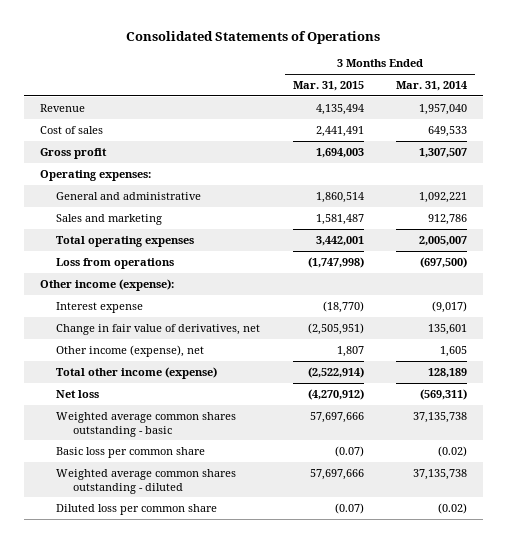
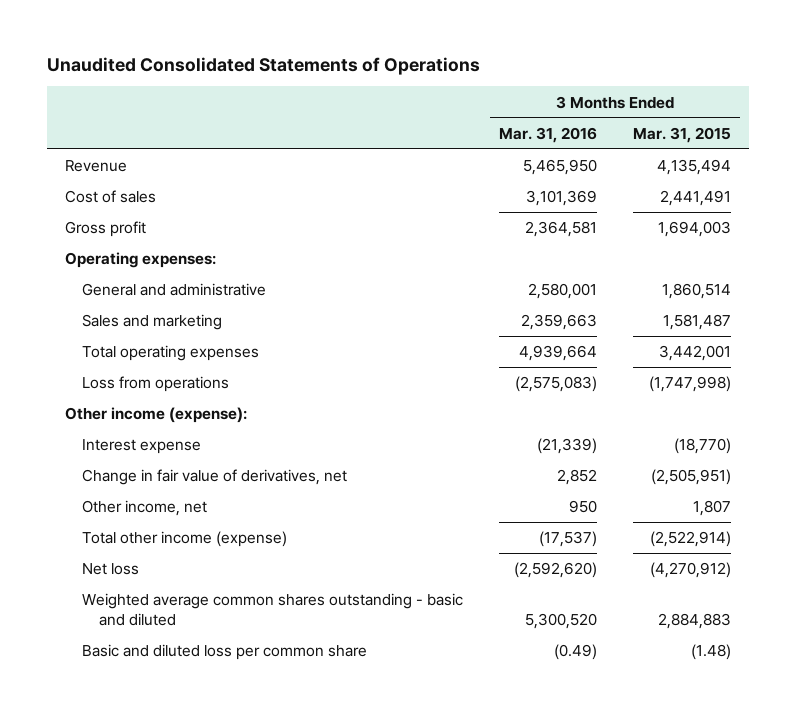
- Consolidated Statements of Operations
+ Unaudited Consolidated Statements of Operations
- | 3 Months Ended Mar. 31, 2015 | 3 Months Ended Mar. 31, 2014
+ | 3 Months Ended Mar. 31, 2016 | 3 Months Ended Mar. 31, 2015
- Other income (expense), net | 1,807 | 1,605
+ Other income, net | 950 | 1,807
- Weighted average common shares outstanding - basic | 57,697,666 | 37,135,738
- Basic loss per common share | (0.07) | (0.02)
- Weighted average common shares outstanding - diluted | 57,697,666 | 37,135,738
- Diluted loss per common share | (0.07) | (0.02)
+ Weighted average common shares outstanding - basic and diluted | 5,300,520 | 2,884,883
+ Basic and diluted loss per common share | (0.49) | (1.48)

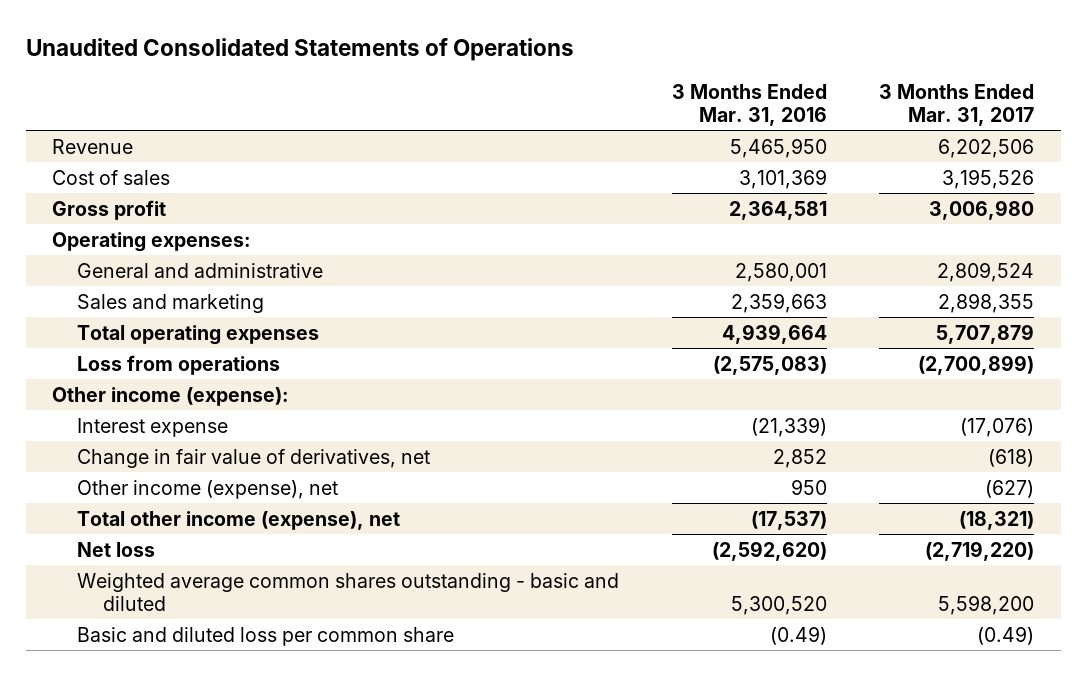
- | 3 Months Ended Mar. 31, 2016 | 3 Months Ended Mar. 31, 2015
+ | 3 Months Ended Mar. 31, 2016 | 3 Months Ended Mar. 31, 2017
- Other income, net | 950 | 1,807
- Total other income (expense) | (17,537) | (2,522,914)
+ Other income (expense), net | 950 | (627)
+ Total other income (expense), net | (17,537) | (18,321)

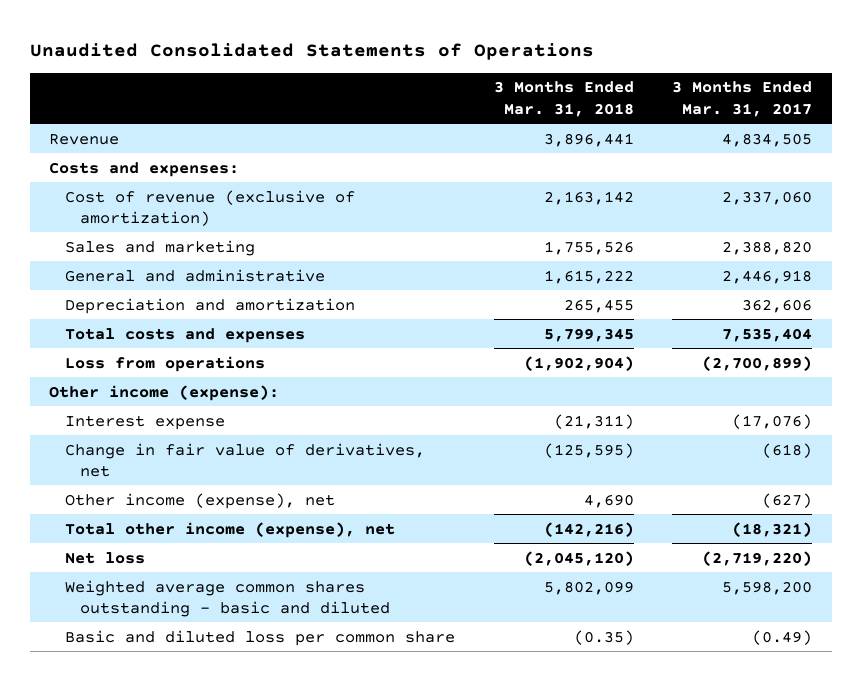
- | 3 Months Ended Mar. 31, 2016 | 3 Months Ended Mar. 31, 2017
+ | 3 Months Ended Mar. 31, 2018 | 3 Months Ended Mar. 31, 2017
- Revenue | 5,465,950 | 6,202,506
- Cost of sales | 3,101,369 | 3,195,526
- Gross profit | 2,364,581 | 3,006,980
- Operating expenses:
- General and administrative | 2,580,001 | 2,809,524
- Sales and marketing | 2,359,663 | 2,898,355
- Total operating expenses | 4,939,664 | 5,707,879
+ Revenue | 3,896,441 | 4,834,505
+ Costs and expenses:
+ Cost of revenue (exclusive of amortization) | 2,163,142 | 2,337,060
+ Sales and marketing | 1,755,526 | 2,388,820
+ General and administrative | 1,615,222 | 2,446,918
+ Depreciation and amortization | 265,455 | 362,606
+ Total costs and expenses | 5,799,345 | 7,535,404

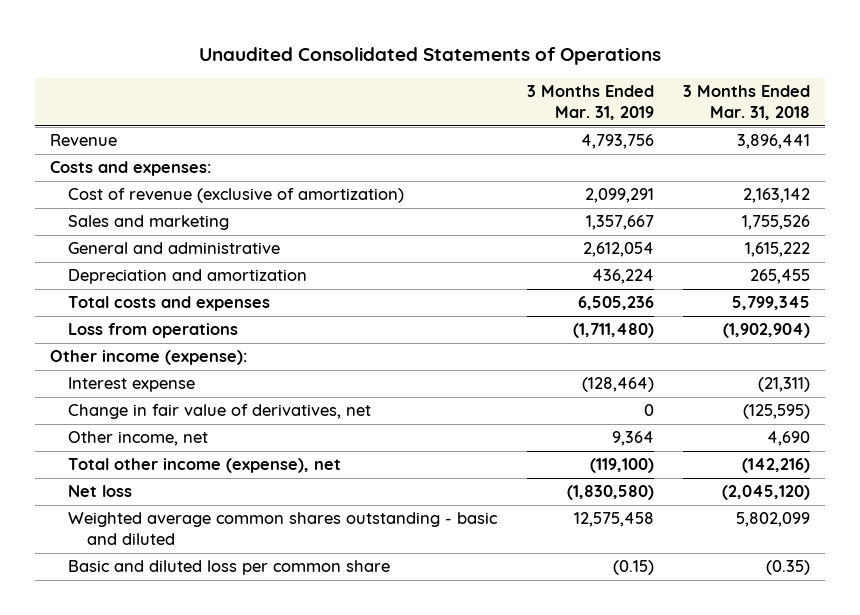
- | 3 Months Ended Mar. 31, 2018 | 3 Months Ended Mar. 31, 2017
+ | 3 Months Ended Mar. 31, 2019 | 3 Months Ended Mar. 31, 2018
- Other income (expense), net | 4,690 | (627)
+ Other income, net | 9,364 | 4,690

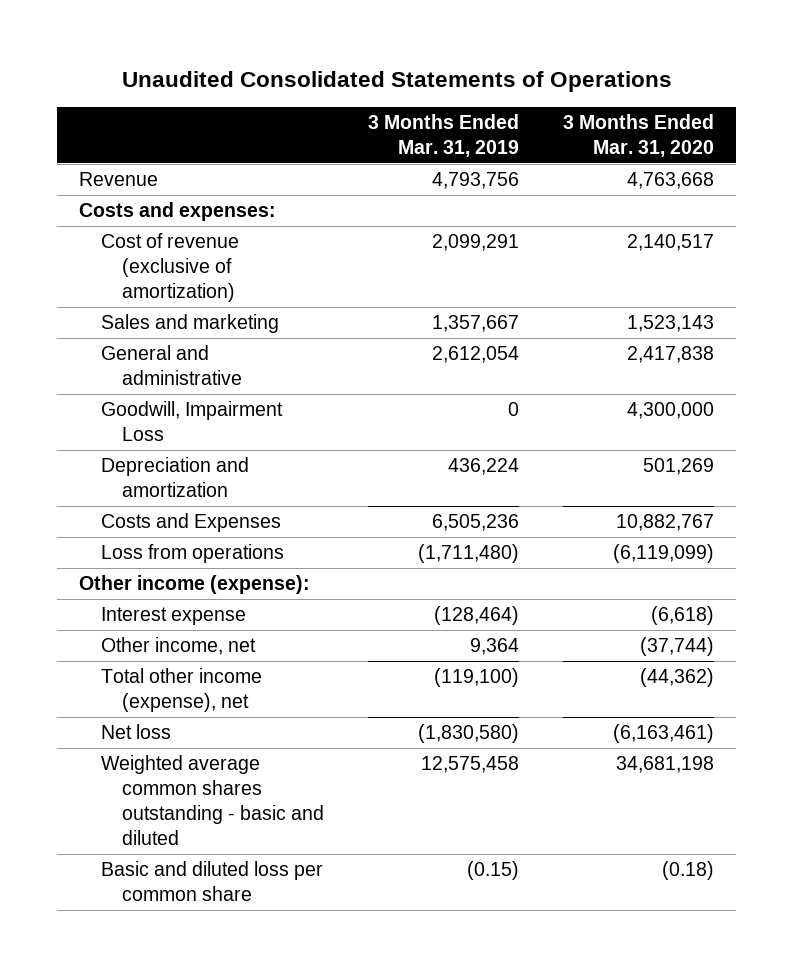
- | 3 Months Ended Mar. 31, 2019 | 3 Months Ended Mar. 31, 2018
+ | 3 Months Ended Mar. 31, 2019 | 3 Months Ended Mar. 31, 2020
+ Goodwill, Impairment Loss | 0 | 4,300,000
- Total costs and expenses | 6,505,236 | 5,799,345
+ Costs and Expenses | 6,505,236 | 10,882,767
- Change in fair value of derivatives, net | 0 | (125,595)

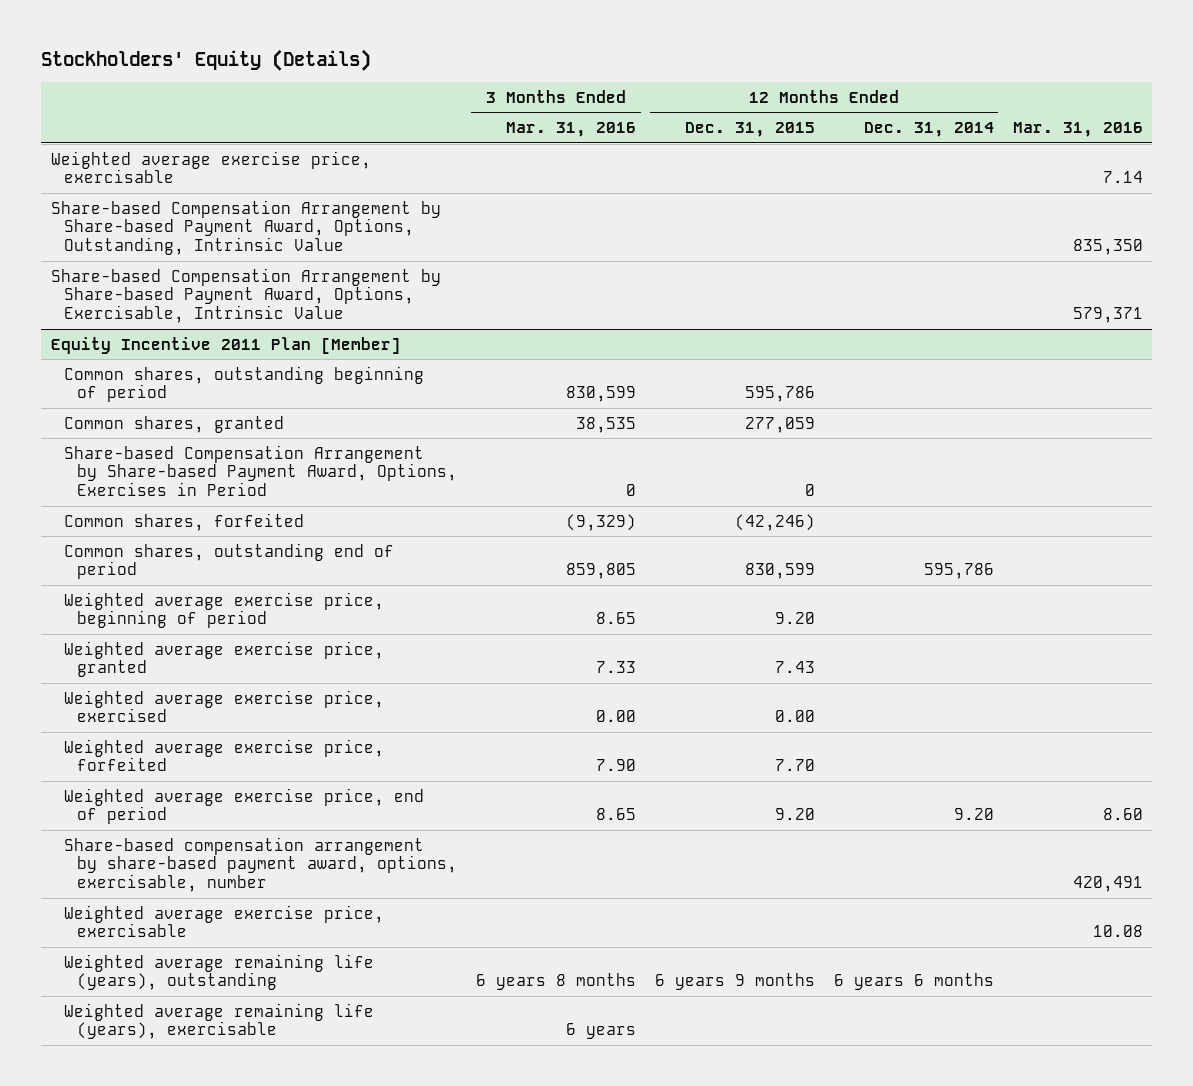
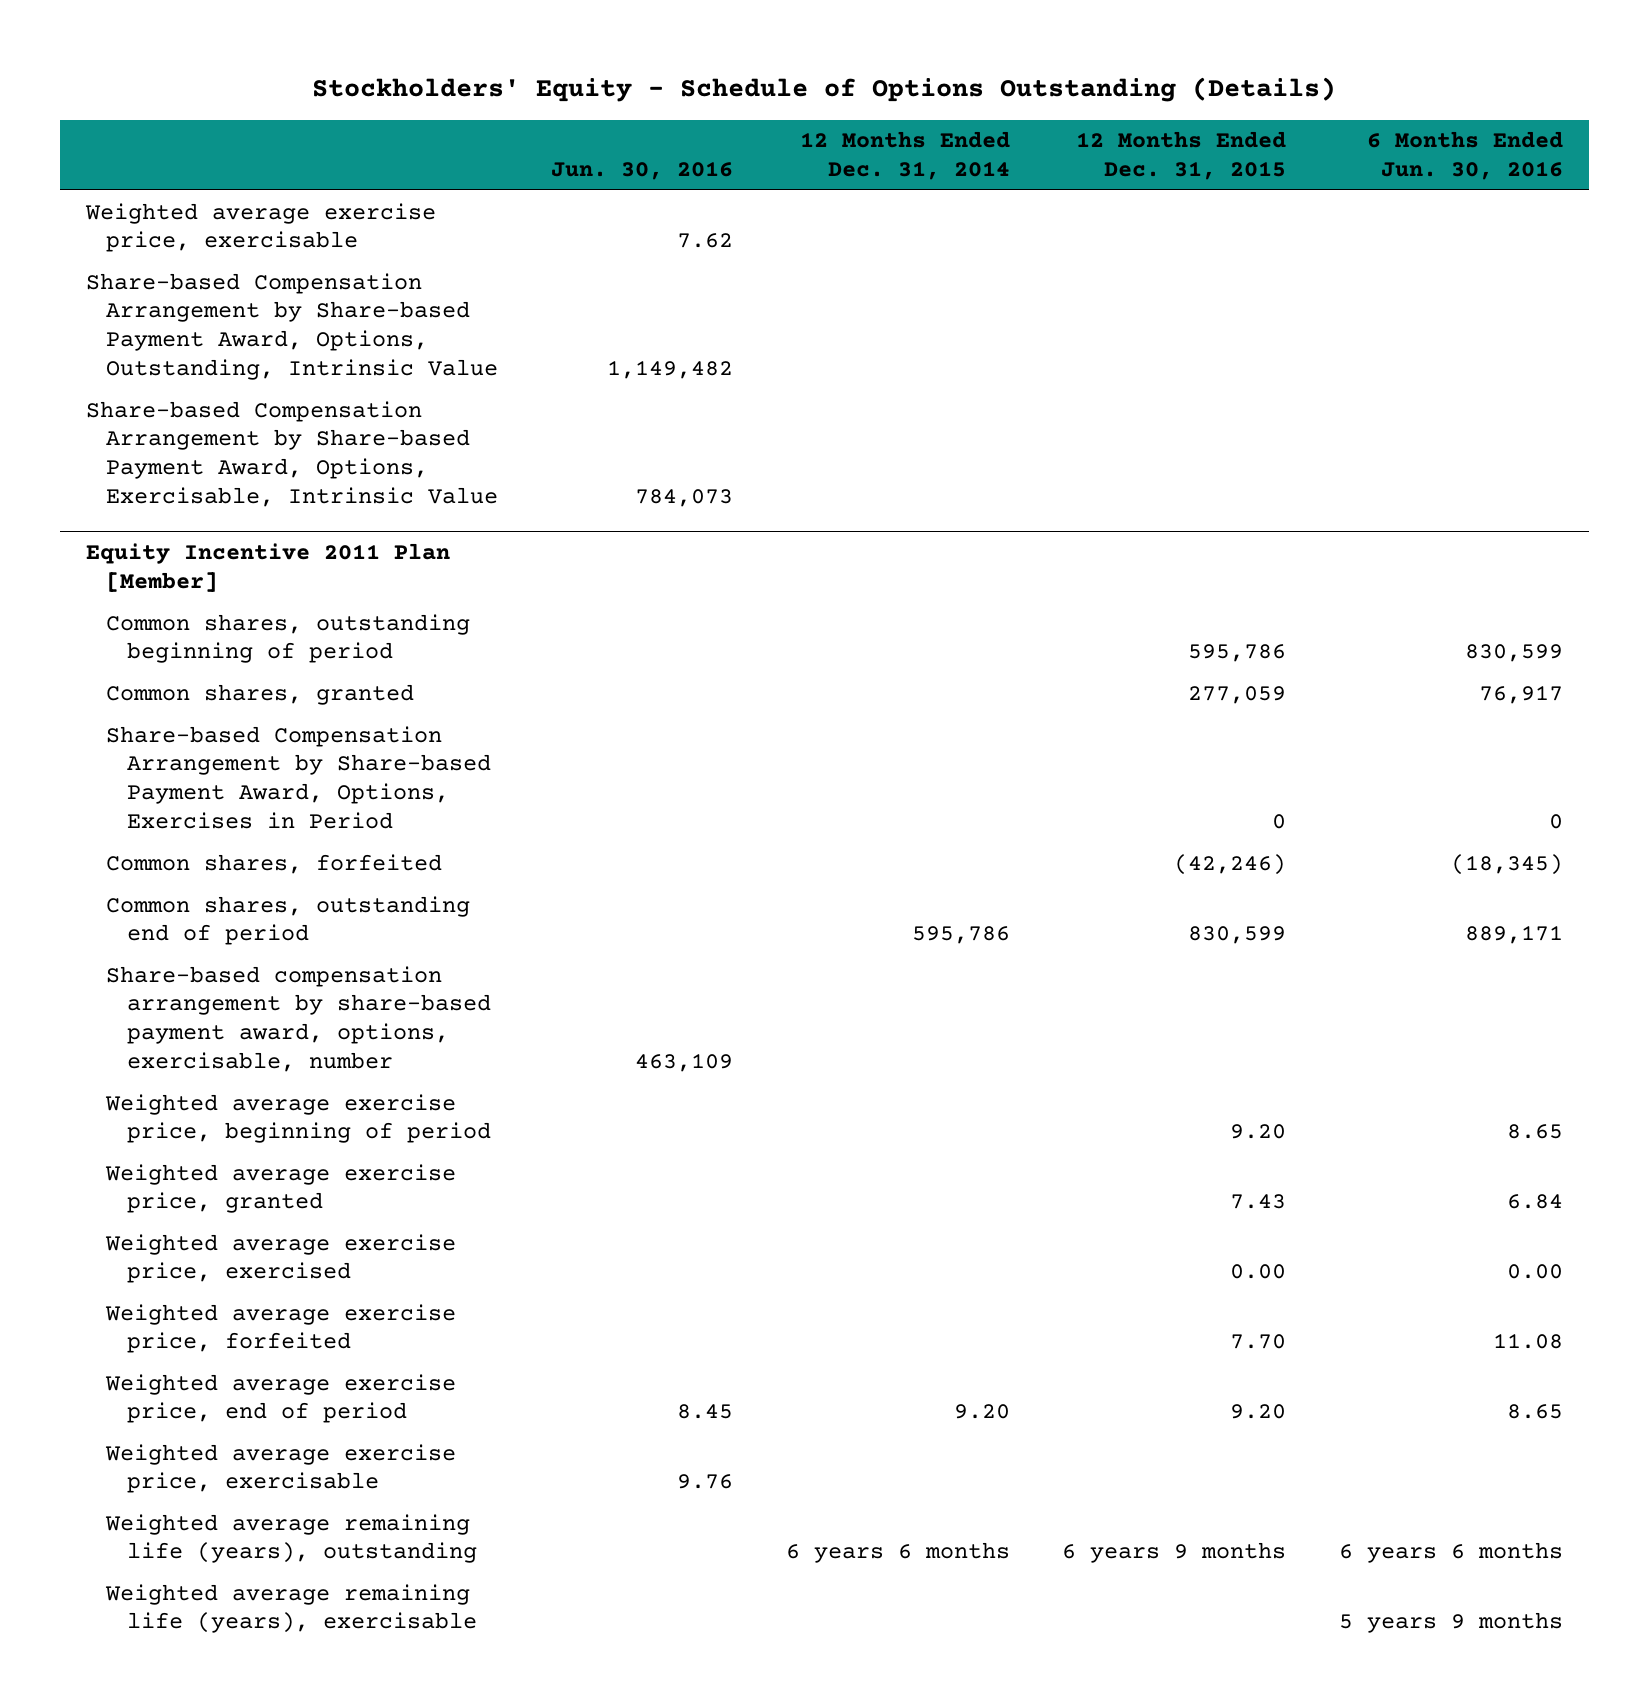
- Stockholders' Equity (Details)
+ Stockholders' Equity - Schedule of Options Outstanding (Details)
- | 3 Months Ended Mar. 31, 2016 | 12 Months Ended Dec. 31, 2015 | 12 Months Ended Dec. 31, 2014 | Mar. 31, 2016
+ | Jun. 30, 2016 | 12 Months Ended Dec. 31, 2014 | 12 Months Ended Dec. 31, 2015 | 6 Months Ended Jun. 30, 2016
@ Equity Incentive 2011 Plan [Member]
moved up: Share-based compensation arrangement by share-based payment award, options, exercisable, number | 463,109 | | |

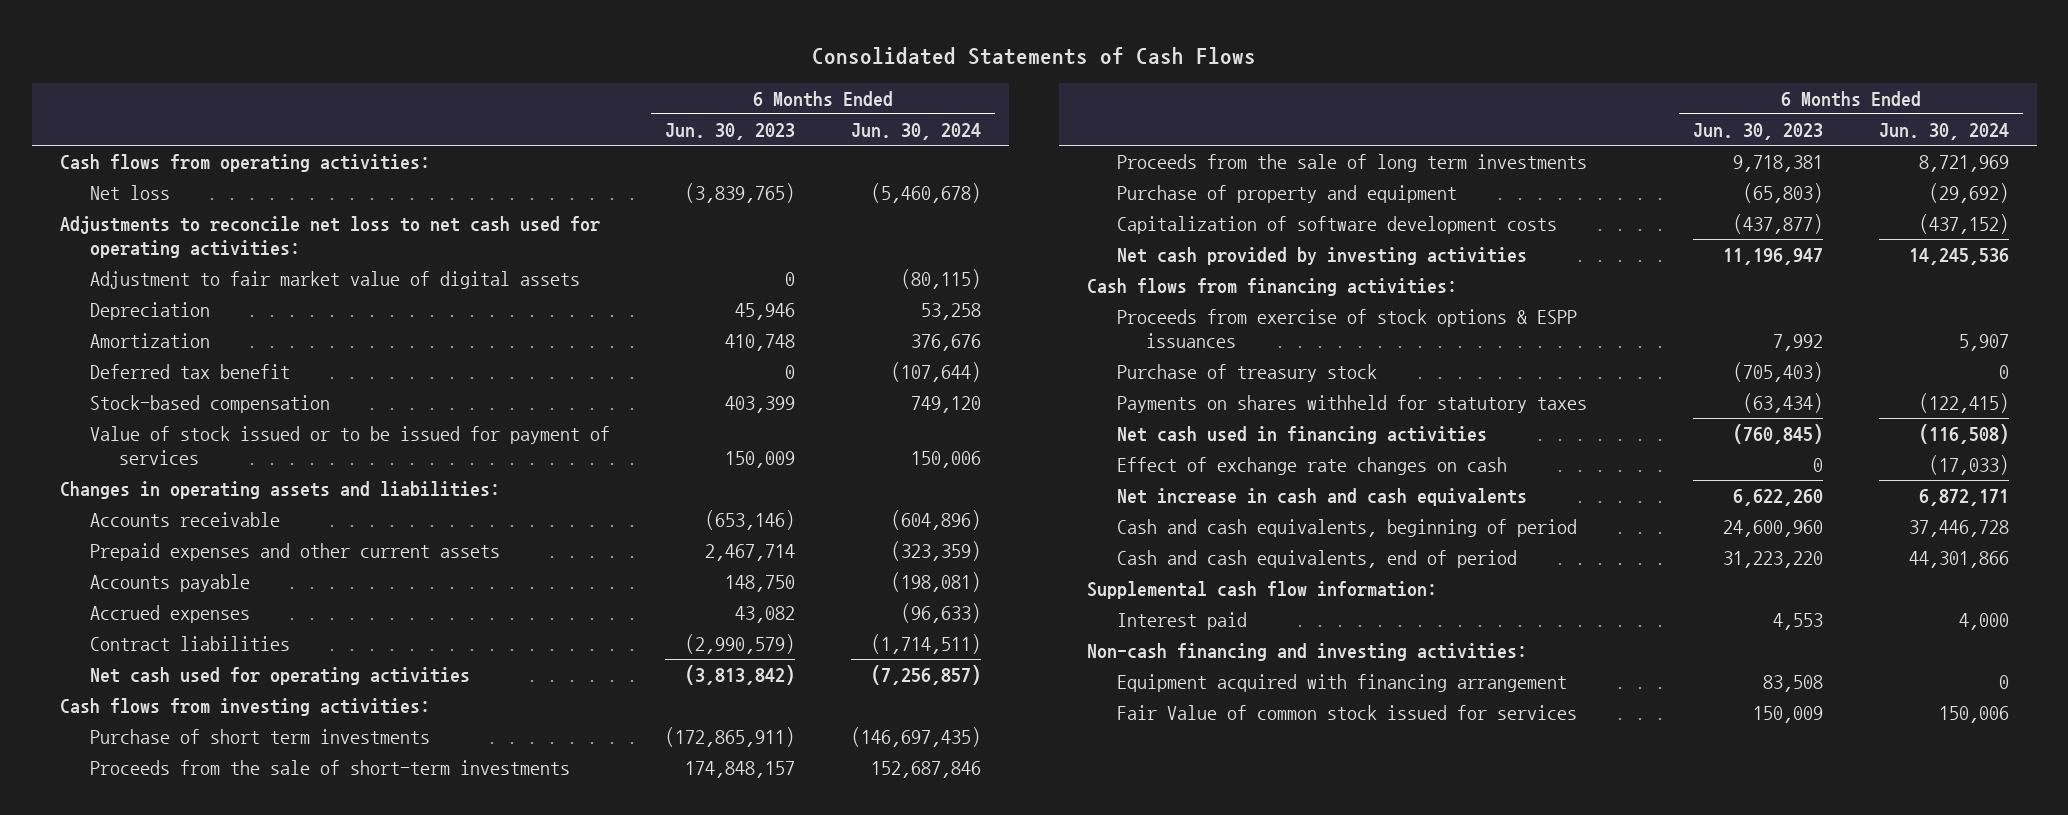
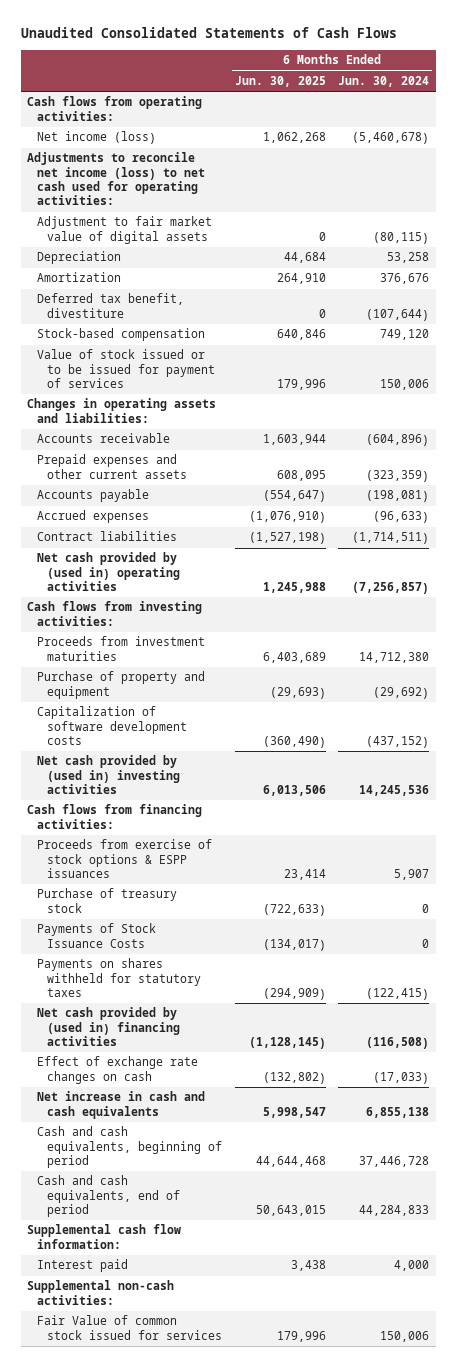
- Consolidated Statements of Cash Flows
+ Unaudited Consolidated Statements of Cash Flows
- | 6 Months Ended Jun. 30, 2023 | 6 Months Ended Jun. 30, 2024
+ | 6 Months Ended Jun. 30, 2025 | 6 Months Ended Jun. 30, 2024
- Net loss | (3,839,765) | (5,460,678)
- Adjustments to reconcile net loss to net cash used for operating activities:
+ Net income (loss) | 1,062,268 | (5,460,678)
+ Adjustments to reconcile net income (loss) to net cash used for operating activities:
- Deferred tax benefit | 0 | (107,644)
+ Deferred tax benefit, divestiture | 0 | (107,644)
- Net cash used for operating activities | (3,813,842) | (7,256,857)
+ Net cash provided by (used in) operating activities | 1,245,988 | (7,256,857)
- Purchase of short term investments | (172,865,911) | (146,697,435)
- Proceeds from the sale of short-term investments | 174,848,157 | 152,687,846
- Proceeds from the sale of long term investments | 9,718,381 | 8,721,969
+ Proceeds from investment maturities | 6,403,689 | 14,712,380
- Net cash provided by investing activities | 11,196,947 | 14,245,536
+ Net cash provided by (used in) investing activities | 6,013,506 | 14,245,536
+ Payments of Stock Issuance Costs | (134,017) | 0
- Net cash used in financing activities | (760,845) | (116,508)
+ Net cash provided by (used in) financing activities | (1,128,145) | (116,508)
- Net increase in cash and cash equivalents | 6,622,260 | 6,872,171
+ Net increase in cash and cash equivalents | 5,998,547 | 6,855,138
- Cash and cash equivalents, end of period | 31,223,220 | 44,301,866
+ Cash and cash equivalents, end of period | 50,643,015 | 44,284,833
- Non-cash financing and investing activities:
- Equipment acquired with financing arrangement | 83,508 | 0
+ Supplemental non-cash activities:

